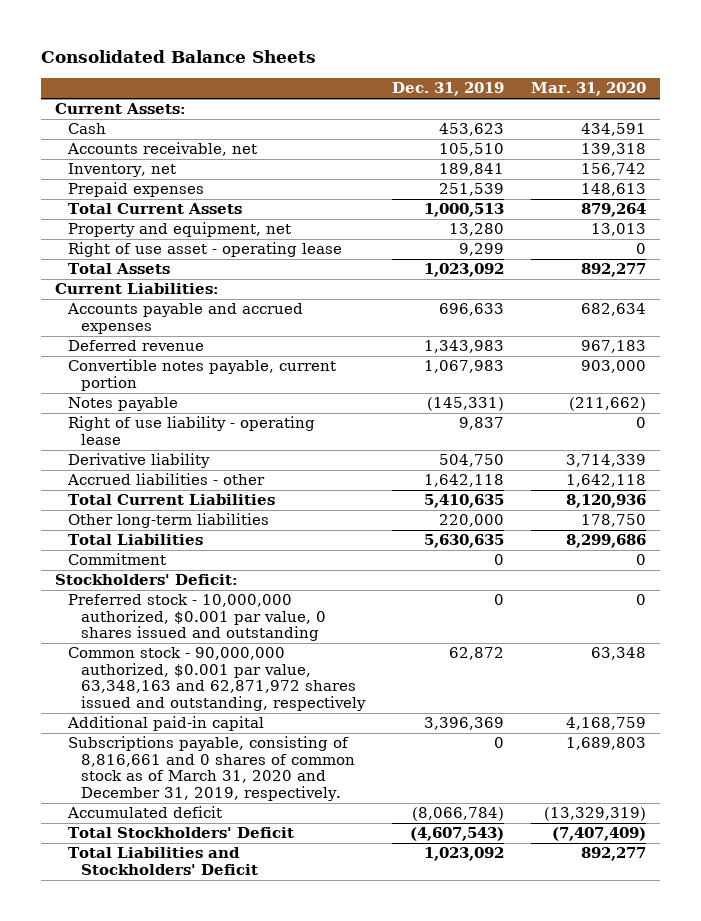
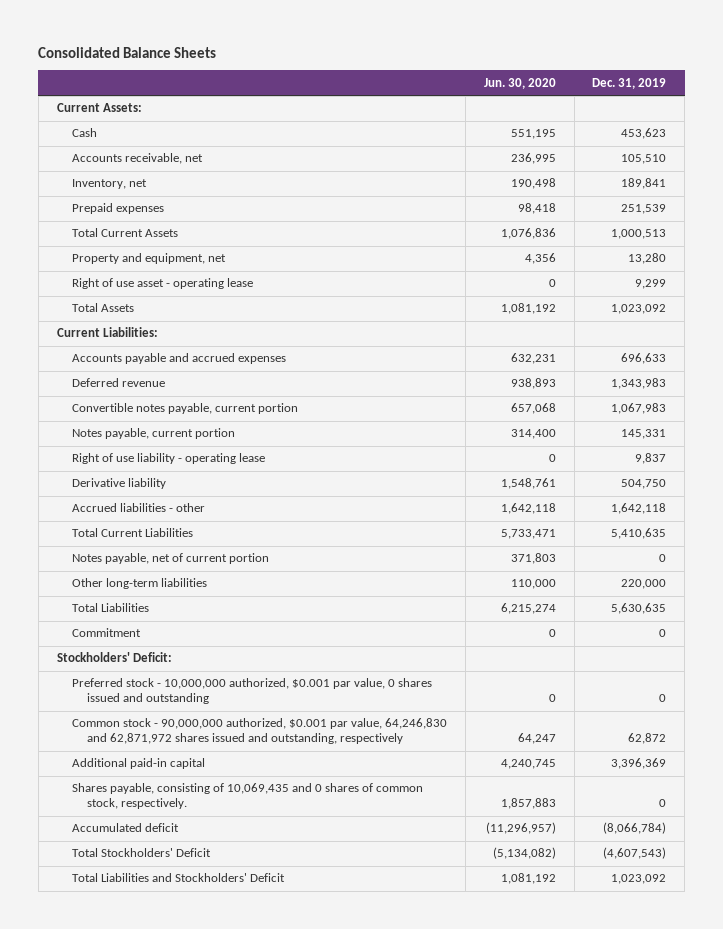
- | Dec. 31, 2019 | Mar. 31, 2020
+ | Jun. 30, 2020 | Dec. 31, 2019
- Notes payable | (145,331) | (211,662)
+ Notes payable, current portion | 314,400 | 145,331
+ Notes payable, net of current portion | 371,803 | 0
- Common stock - 90,000,000 authorized, $0.001 par value, 63,348,163 and 62,871,972 shares issued and outstanding, respectively | 62,872 | 63,348
+ Common stock - 90,000,000 authorized, $0.001 par value, 64,246,830 and 62,871,972 shares issued and outstanding, respectively | 64,247 | 62,872
- Subscriptions payable, consisting of 8,816,661 and 0 shares of common stock as of March 31, 2020 and December 31, 2019, respectively. | 0 | 1,689,803
+ Shares payable, consisting of 10,069,435 and 0 shares of common stock, respectively. | 1,857,883 | 0

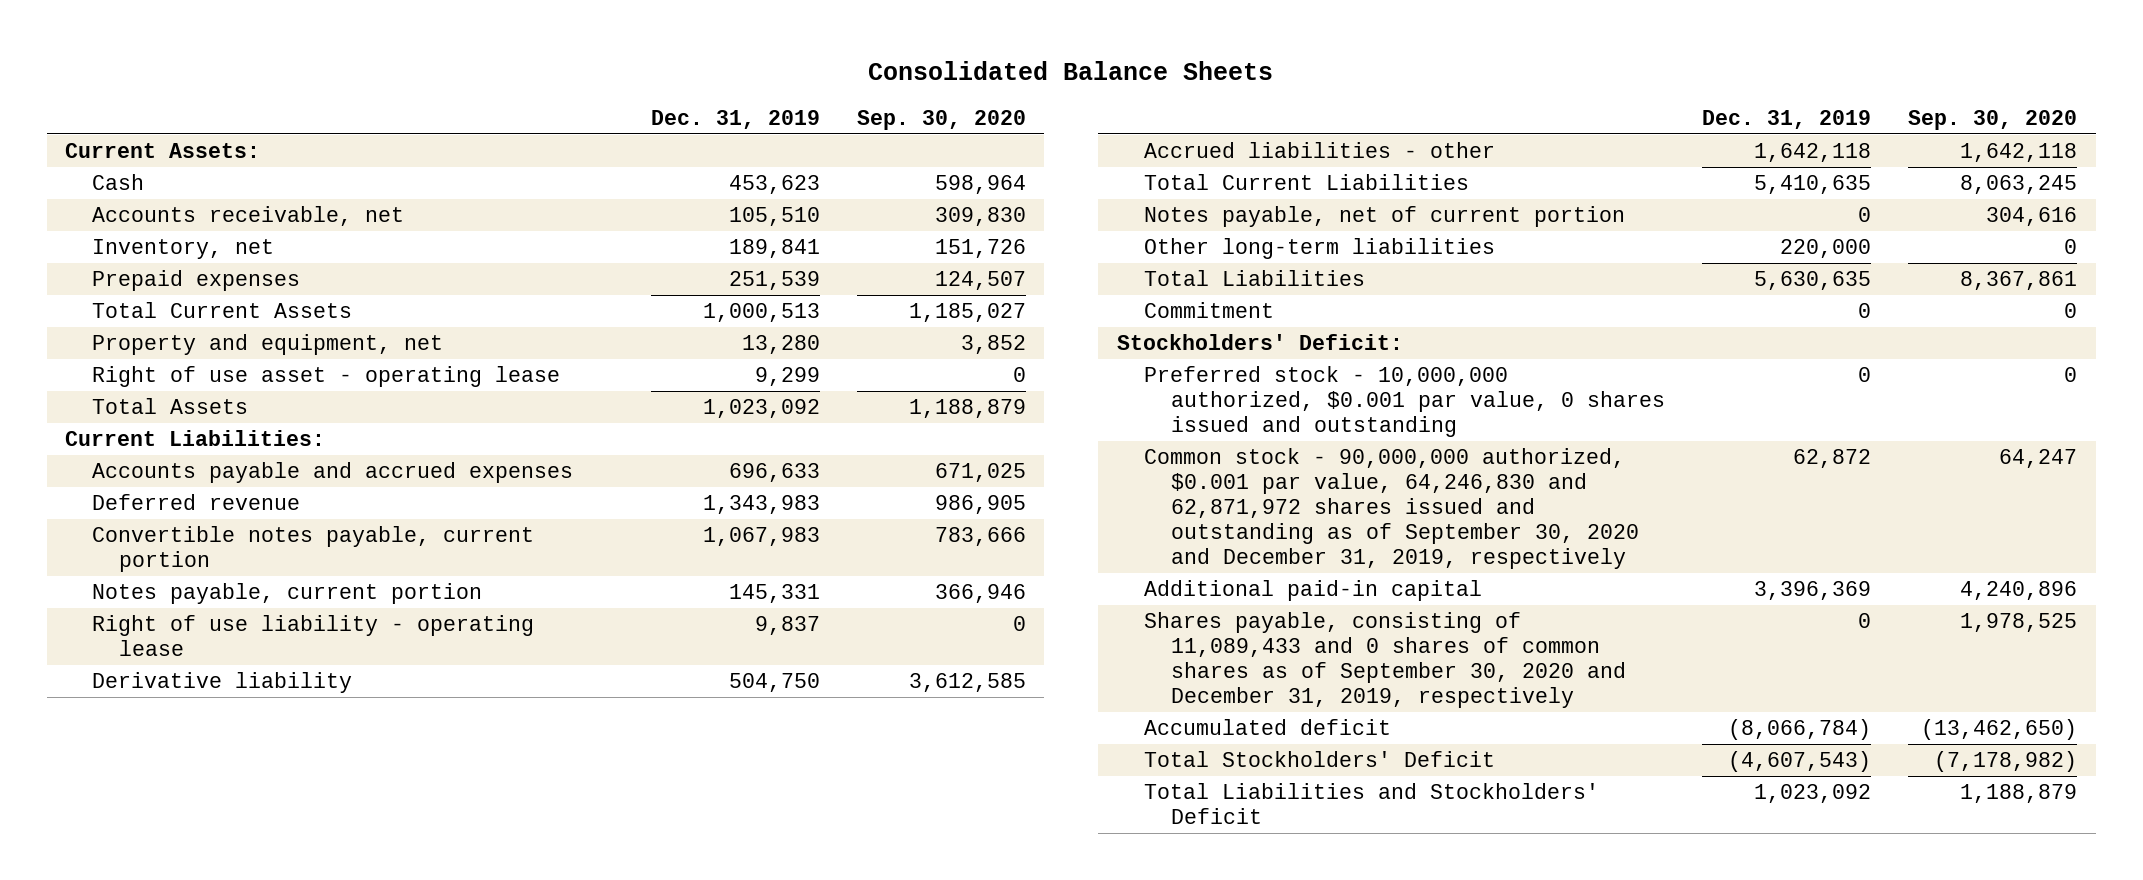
- | Jun. 30, 2020 | Dec. 31, 2019
+ | Dec. 31, 2019 | Sep. 30, 2020
- Common stock - 90,000,000 authorized, $0.001 par value, 64,246,830 and 62,871,972 shares issued and outstanding, respectively | 64,247 | 62,872
+ Common stock - 90,000,000 authorized, $0.001 par value, 64,246,830 and 62,871,972 shares issued and outstanding as of September 30, 2020 and December 31, 2019, respectively | 62,872 | 64,247
- Shares payable, consisting of 10,069,435 and 0 shares of common stock, respectively. | 1,857,883 | 0
+ Shares payable, consisting of 11,089,433 and 0 shares of common shares as of September 30, 2020 and December 31, 2019, respectively | 0 | 1,978,525

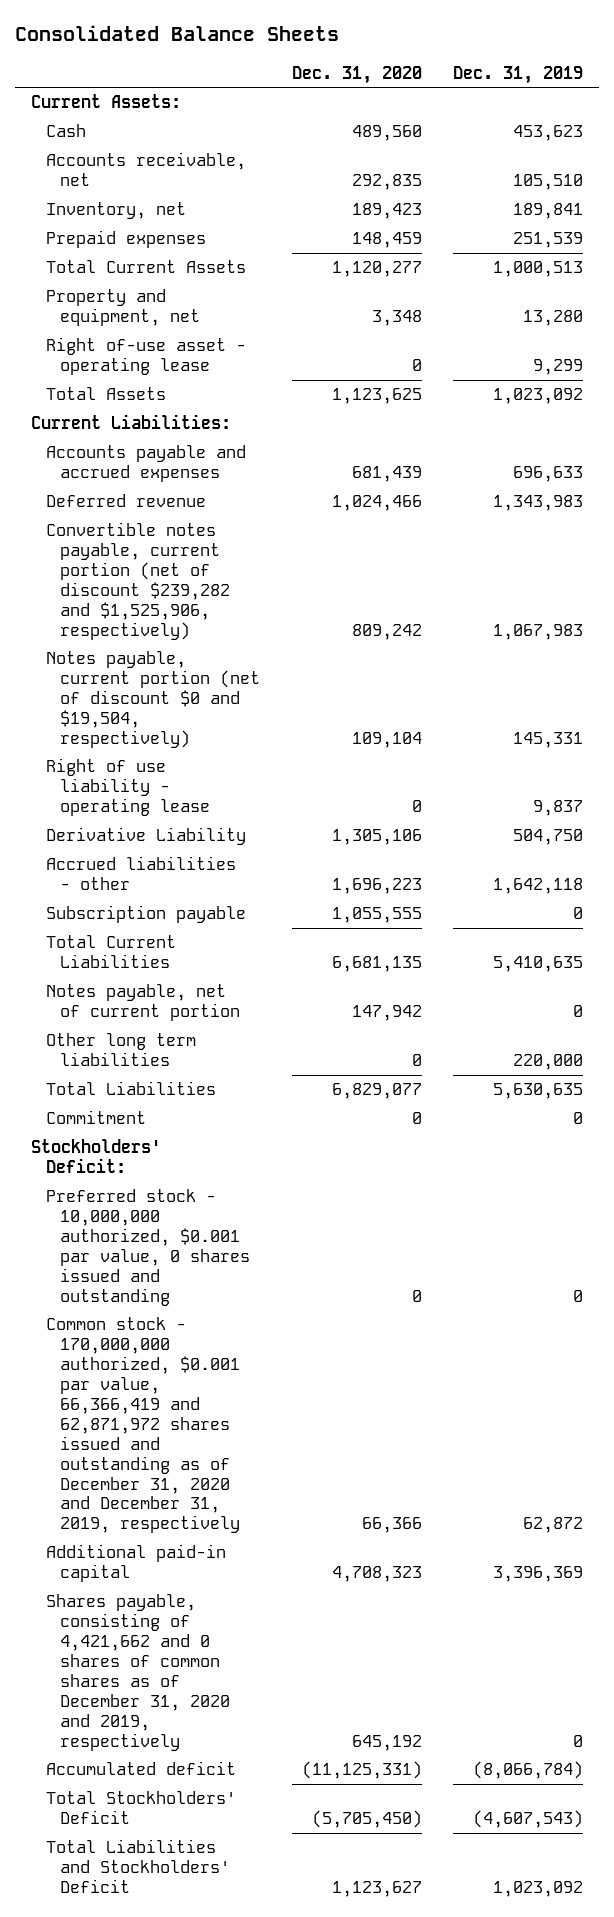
- | Dec. 31, 2019 | Sep. 30, 2020
+ | Dec. 31, 2020 | Dec. 31, 2019
- Right of use asset - operating lease | 9,299 | 0
+ Right of-use asset - operating lease | 0 | 9,299
- Convertible notes payable, current portion | 1,067,983 | 783,666
- Notes payable, current portion | 145,331 | 366,946
+ Convertible notes payable, current portion (net of discount $239,282 and $1,525,906, respectively) | 809,242 | 1,067,983
+ Notes payable, current portion (net of discount $0 and $19,504, respectively) | 109,104 | 145,331
- Derivative liability | 504,750 | 3,612,585
+ Derivative Liability | 1,305,106 | 504,750
+ Subscription payable | 1,055,555 | 0
- Other long-term liabilities | 220,000 | 0
+ Other long term liabilities | 0 | 220,000
- Common stock - 90,000,000 authorized, $0.001 par value, 64,246,830 and 62,871,972 shares issued and outstanding as of September 30, 2020 and December 31, 2019, respectively | 62,872 | 64,247
+ Common stock - 170,000,000 authorized, $0.001 par value, 66,366,419 and 62,871,972 shares issued and outstanding as of December 31, 2020 and December 31, 2019, respectively | 66,366 | 62,872
- Shares payable, consisting of 11,089,433 and 0 shares of common shares as of September 30, 2020 and December 31, 2019, respectively | 0 | 1,978,525
+ Shares payable, consisting of 4,421,662 and 0 shares of common shares as of December 31, 2020 and 2019, respectively | 645,192 | 0

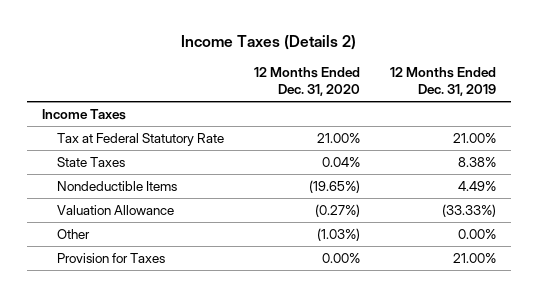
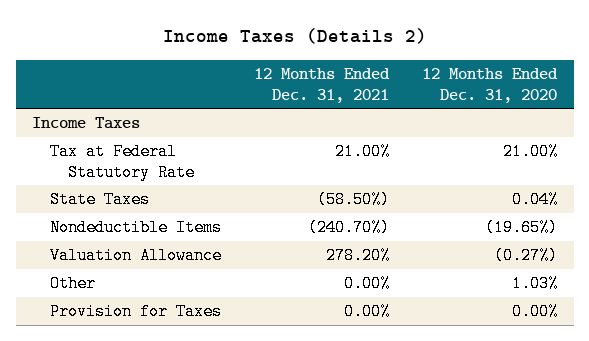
- | 12 Months Ended Dec. 31, 2020 | 12 Months Ended Dec. 31, 2019
+ | 12 Months Ended Dec. 31, 2021 | 12 Months Ended Dec. 31, 2020
- Other | (1.03%) | 0.00%
+ Other | 0.00% | 1.03%

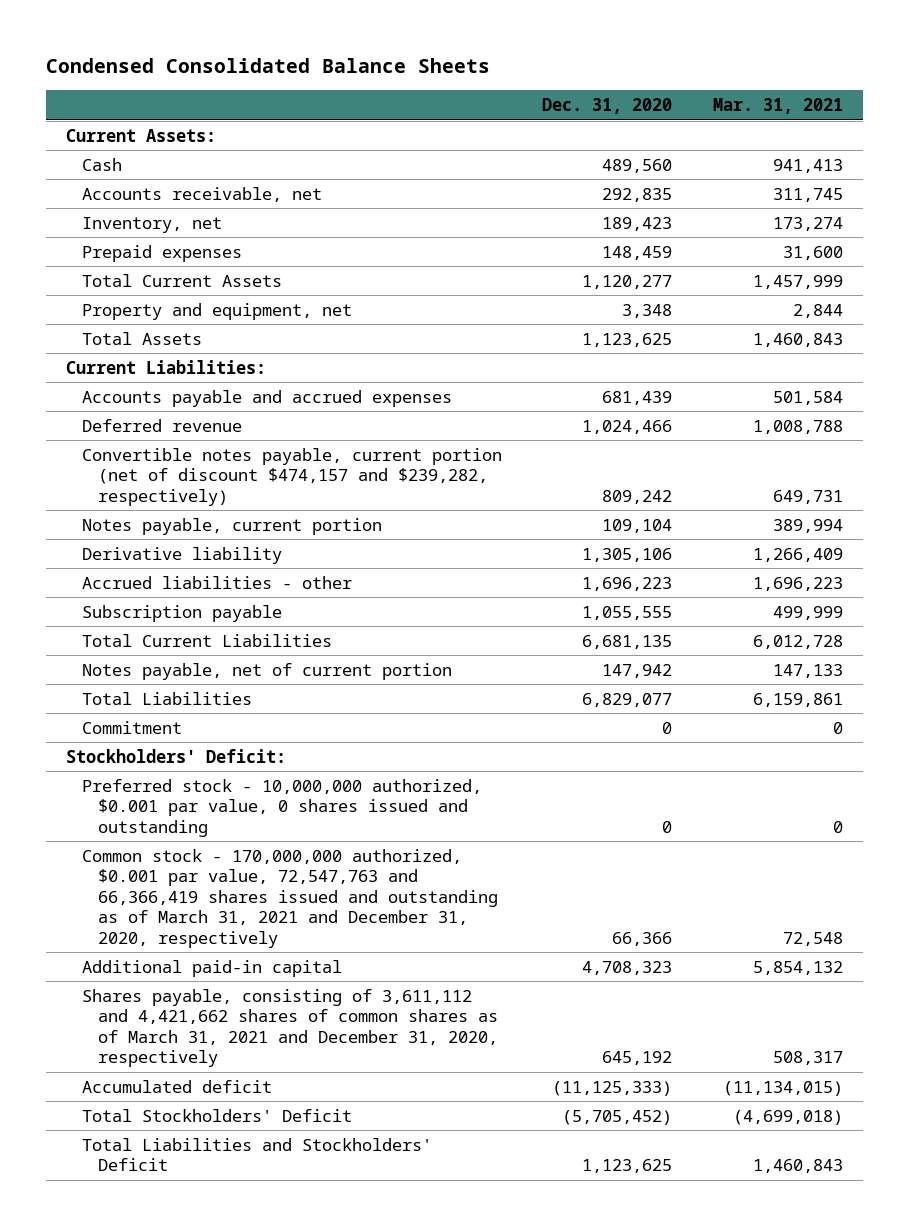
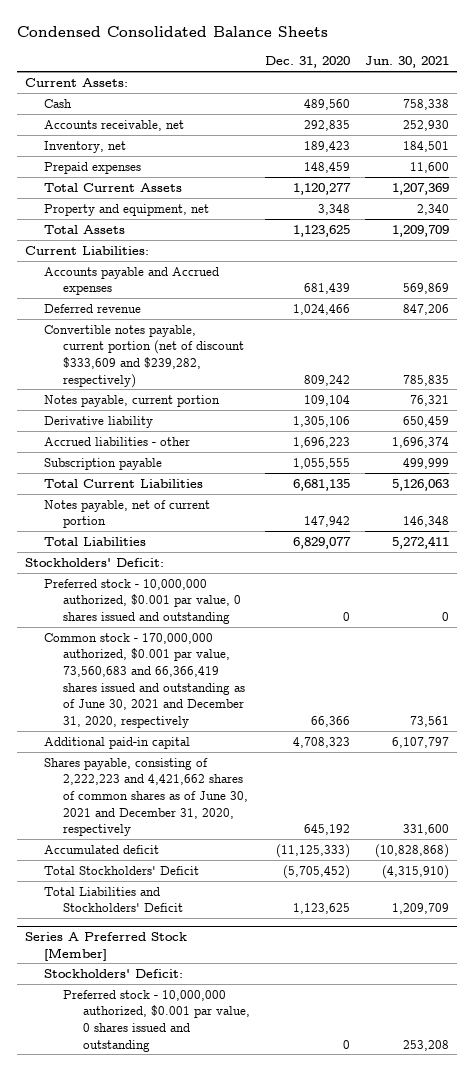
- | Dec. 31, 2020 | Mar. 31, 2021
+ | Dec. 31, 2020 | Jun. 30, 2021
- Accounts payable and accrued expenses | 681,439 | 501,584
+ Accounts payable and Accrued expenses | 681,439 | 569,869
- Convertible notes payable, current portion (net of discount $474,157 and $239,282, respectively) | 809,242 | 649,731
+ Convertible notes payable, current portion (net of discount $333,609 and $239,282, respectively) | 809,242 | 785,835
- Commitment | 0 | 0
- Common stock - 170,000,000 authorized, $0.001 par value, 72,547,763 and 66,366,419 shares issued and outstanding as of March 31, 2021 and December 31, 2020, respectively | 66,366 | 72,548
+ Common stock - 170,000,000 authorized, $0.001 par value, 73,560,683 and 66,366,419 shares issued and outstanding as of June 30, 2021 and December 31, 2020, respectively | 66,366 | 73,561
- Shares payable, consisting of 3,611,112 and 4,421,662 shares of common shares as of March 31, 2021 and December 31, 2020, respectively | 645,192 | 508,317
+ Shares payable, consisting of 2,222,223 and 4,421,662 shares of common shares as of June 30, 2021 and December 31, 2020, respectively | 645,192 | 331,600
+ Series A Preferred Stock [Member]
+ Stockholders' Deficit:
+ Preferred stock - 10,000,000 authorized, $0.001 par value, 0 shares issued and outstanding | 0 | 253,208

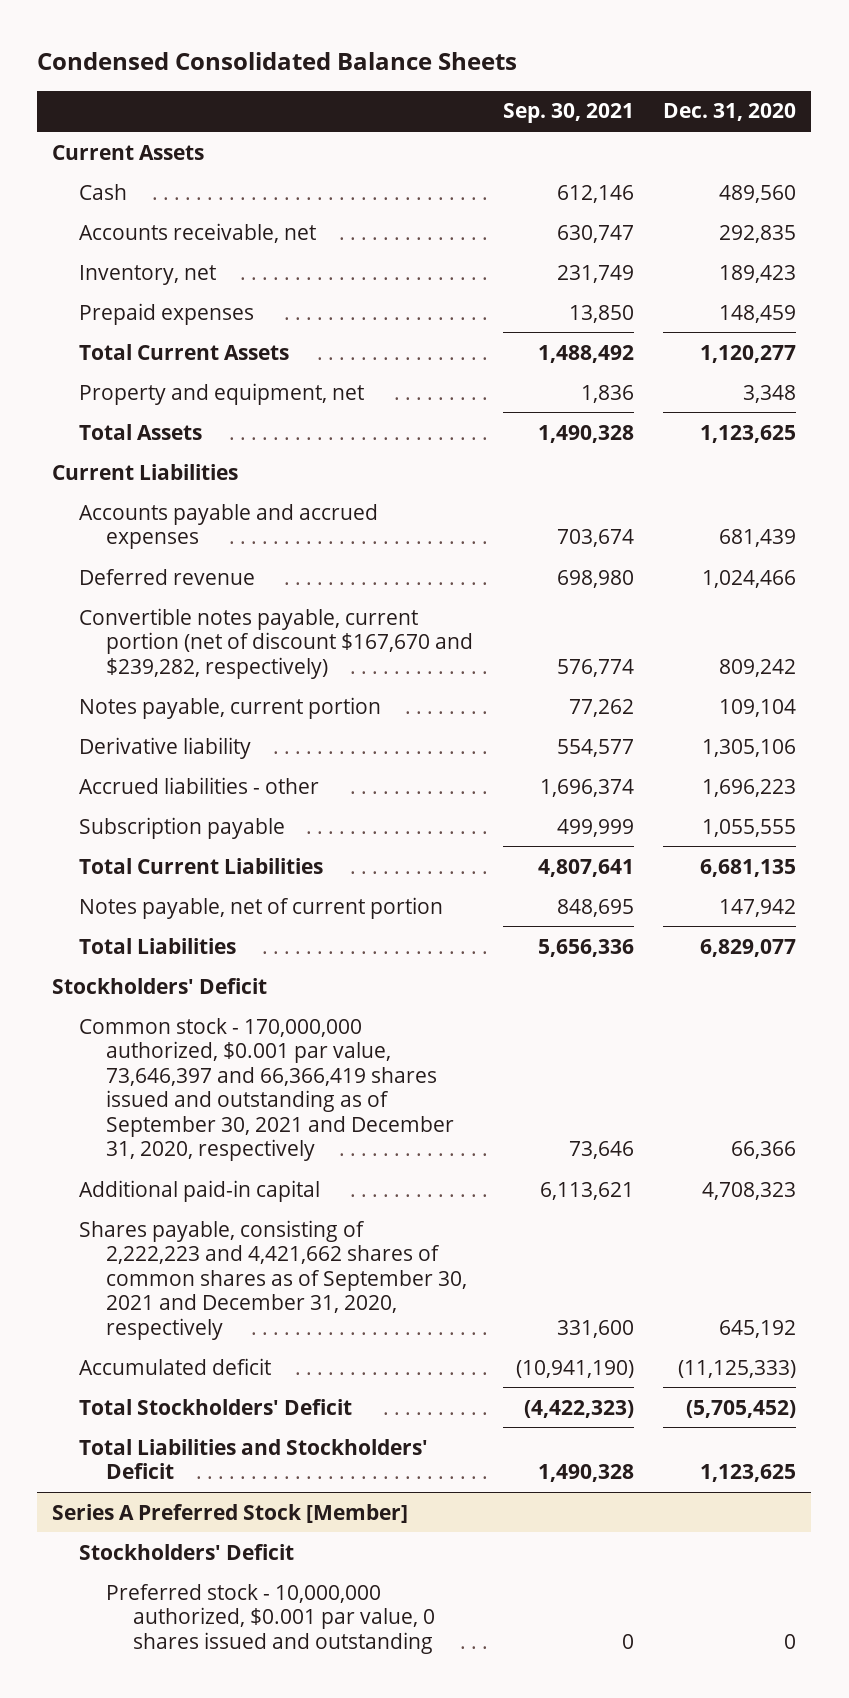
- | Dec. 31, 2020 | Jun. 30, 2021
+ | Sep. 30, 2021 | Dec. 31, 2020
- Current Assets:
+ Current Assets
- Current Liabilities:
- Accounts payable and Accrued expenses | 681,439 | 569,869
+ Current Liabilities
+ Accounts payable and accrued expenses | 703,674 | 681,439
- Convertible notes payable, current portion (net of discount $333,609 and $239,282, respectively) | 809,242 | 785,835
+ Convertible notes payable, current portion (net of discount $167,670 and $239,282, respectively) | 576,774 | 809,242
- Stockholders' Deficit:
- Preferred stock - 10,000,000 authorized, $0.001 par value, 0 shares issued and outstanding | 0 | 0
- Common stock - 170,000,000 authorized, $0.001 par value, 73,560,683 and 66,366,419 shares issued and outstanding as of June 30, 2021 and December 31, 2020, respectively | 66,366 | 73,561
+ Stockholders' Deficit
+ Common stock - 170,000,000 authorized, $0.001 par value, 73,646,397 and 66,366,419 shares issued and outstanding as of September 30, 2021 and December 31, 2020, respectively | 73,646 | 66,366
- Shares payable, consisting of 2,222,223 and 4,421,662 shares of common shares as of June 30, 2021 and December 31, 2020, respectively | 645,192 | 331,600
+ Shares payable, consisting of 2,222,223 and 4,421,662 shares of common shares as of September 30, 2021 and December 31, 2020, respectively | 331,600 | 645,192
@ Series A Preferred Stock [Member]
- Stockholders' Deficit:
+ Stockholders' Deficit

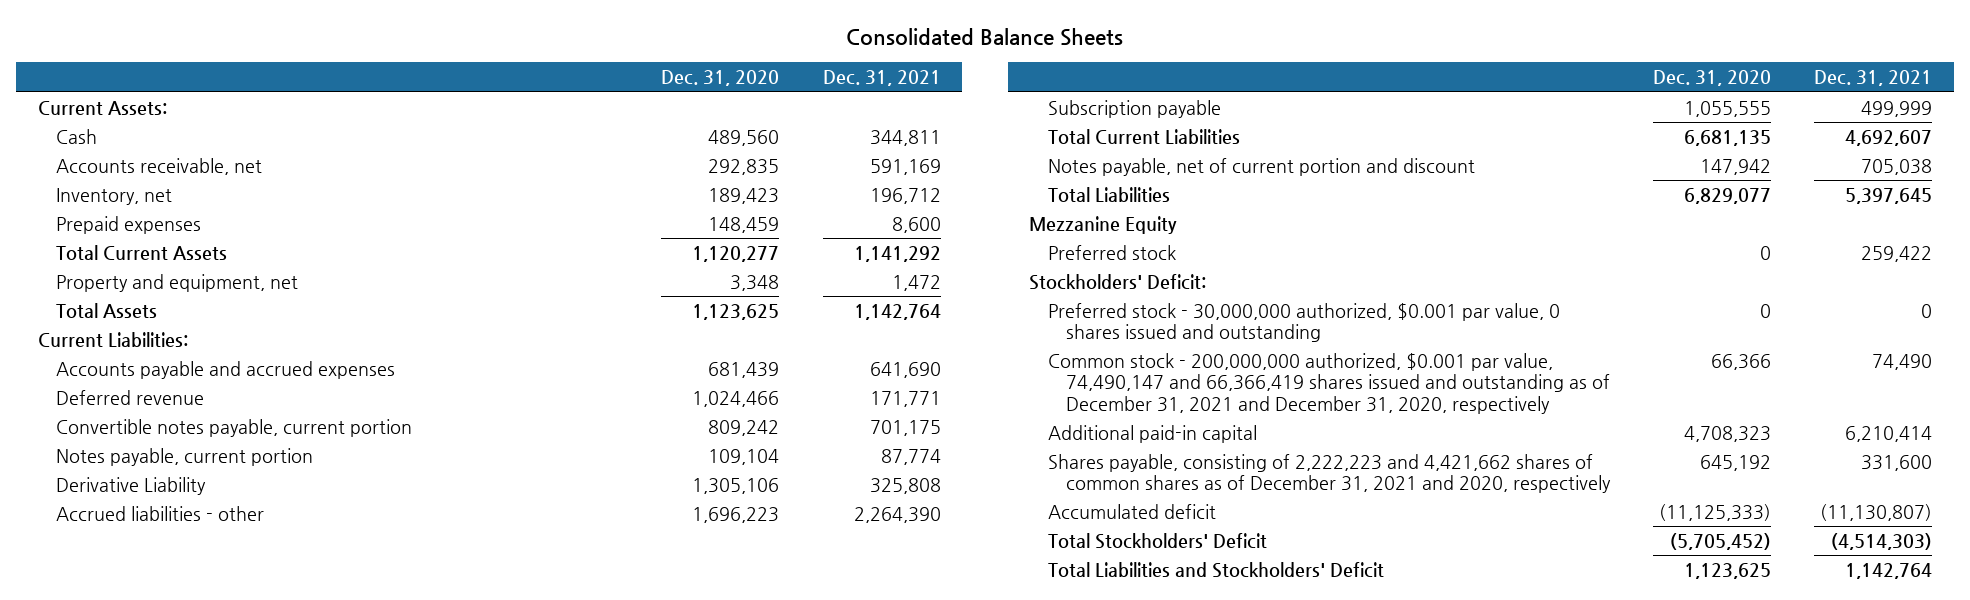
- Condensed Consolidated Balance Sheets
+ Consolidated Balance Sheets
- | Sep. 30, 2021 | Dec. 31, 2020
+ | Dec. 31, 2020 | Dec. 31, 2021
- Current Assets
+ Current Assets:
- Current Liabilities
+ Current Liabilities:
- Convertible notes payable, current portion (net of discount $167,670 and $239,282, respectively) | 576,774 | 809,242
+ Convertible notes payable, current portion | 809,242 | 701,175
- Derivative liability | 554,577 | 1,305,106
+ Derivative Liability | 1,305,106 | 325,808
- Notes payable, net of current portion | 848,695 | 147,942
+ Notes payable, net of current portion and discount | 147,942 | 705,038
- Stockholders' Deficit
- Common stock - 170,000,000 authorized, $0.001 par value, 73,646,397 and 66,366,419 shares issued and outstanding as of September 30, 2021 and December 31, 2020, respectively | 73,646 | 66,366
+ Mezzanine Equity
+ Preferred stock | 0 | 259,422
+ Stockholders' Deficit:
+ Preferred stock - 30,000,000 authorized, $0.001 par value, 0 shares issued and outstanding | 0 | 0
+ Common stock - 200,000,000 authorized, $0.001 par value, 74,490,147 and 66,366,419 shares issued and outstanding as of December 31, 2021 and December 31, 2020, respectively | 66,366 | 74,490
- Shares payable, consisting of 2,222,223 and 4,421,662 shares of common shares as of September 30, 2021 and December 31, 2020, respectively | 331,600 | 645,192
+ Shares payable, consisting of 2,222,223 and 4,421,662 shares of common shares as of December 31, 2021 and 2020, respectively | 645,192 | 331,600
- Series A Preferred Stock [Member]
- Stockholders' Deficit
- Preferred stock - 10,000,000 authorized, $0.001 par value, 0 shares issued and outstanding | 0 | 0

